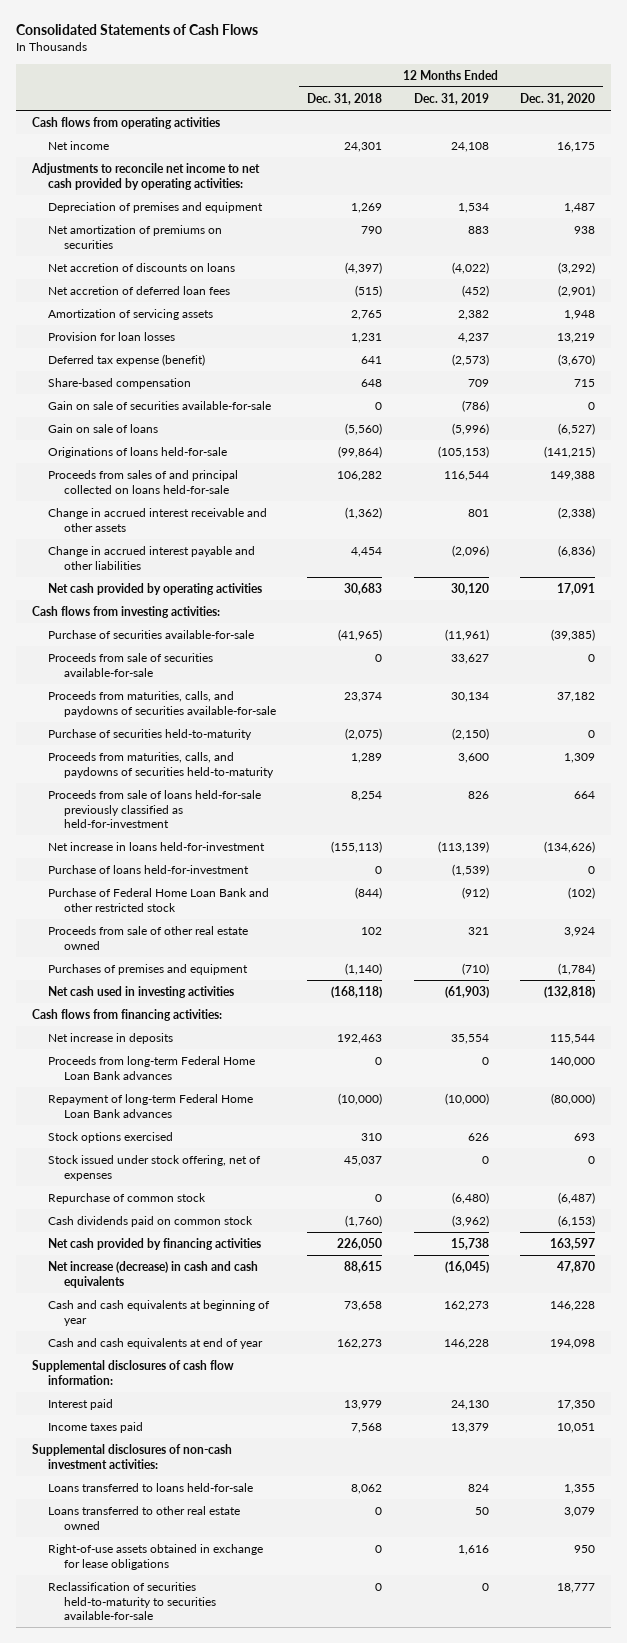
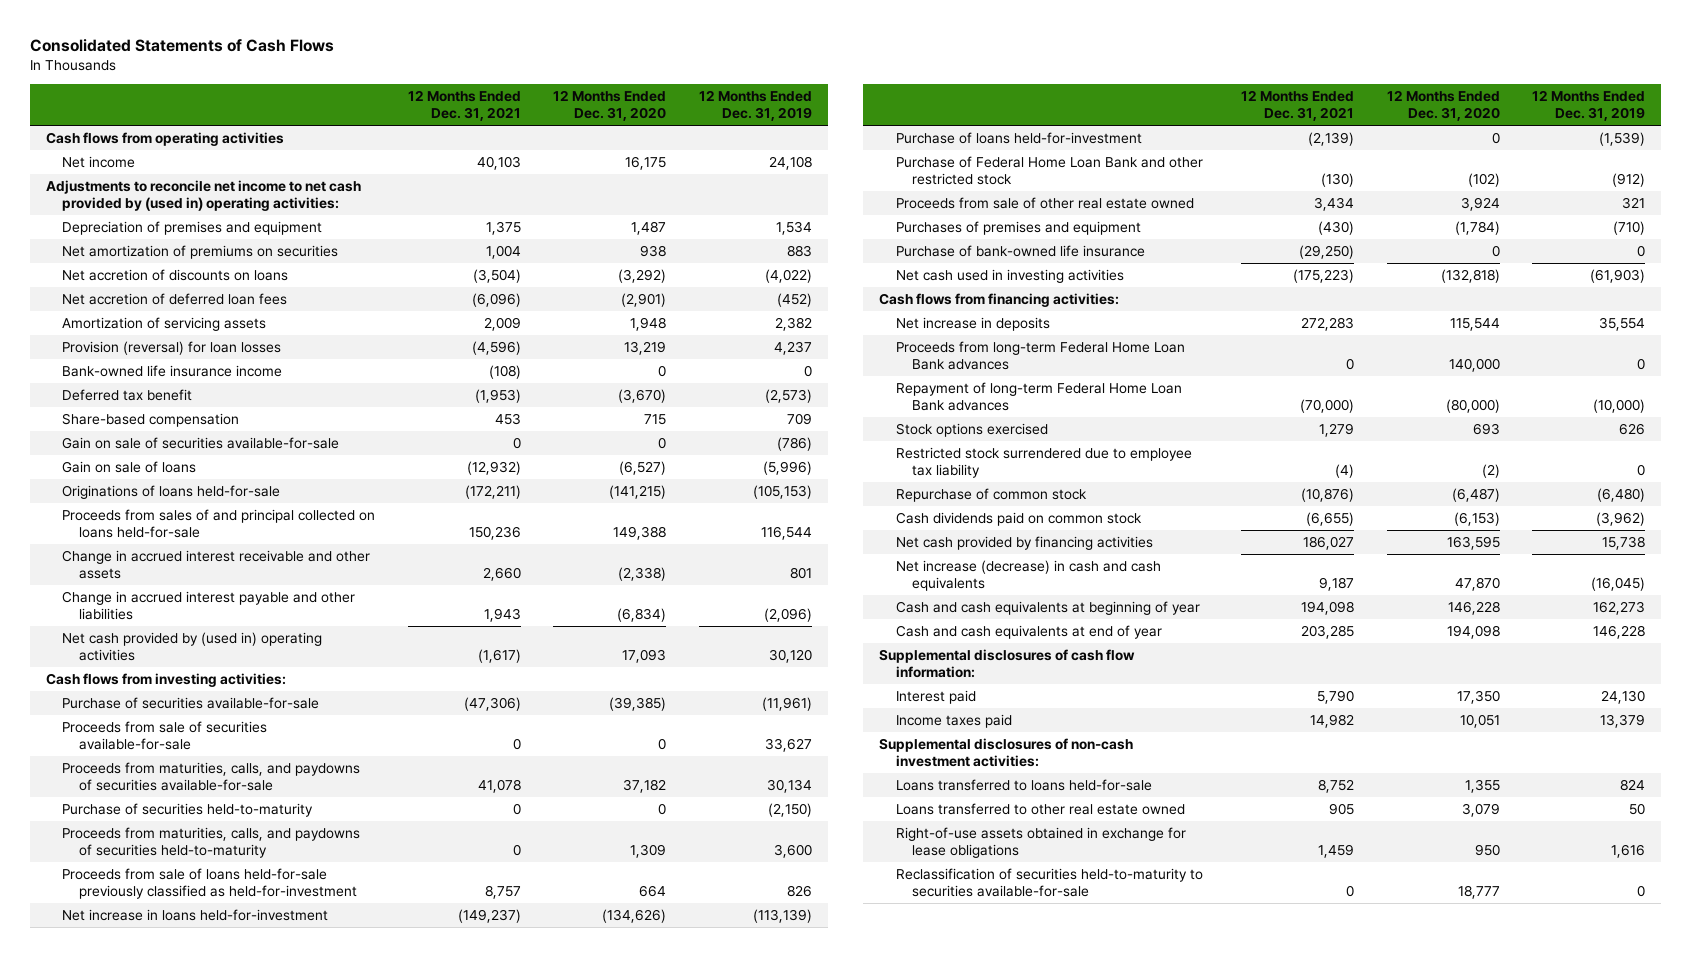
- | 12 Months Ended Dec. 31, 2018 | 12 Months Ended Dec. 31, 2019 | 12 Months Ended Dec. 31, 2020
+ | 12 Months Ended Dec. 31, 2021 | 12 Months Ended Dec. 31, 2020 | 12 Months Ended Dec. 31, 2019
- Adjustments to reconcile net income to net cash provided by operating activities:
+ Adjustments to reconcile net income to net cash provided by (used in) operating activities:
- Provision for loan losses | 1,231 | 4,237 | 13,219
- Deferred tax expense (benefit) | 641 | (2,573) | (3,670)
+ Provision (reversal) for loan losses | (4,596) | 13,219 | 4,237
+ Bank-owned life insurance income | (108) | 0 | 0
+ Deferred tax benefit | (1,953) | (3,670) | (2,573)
- Change in accrued interest payable and other liabilities | 4,454 | (2,096) | (6,836)
- Net cash provided by operating activities | 30,683 | 30,120 | 17,091
+ Change in accrued interest payable and other liabilities | 1,943 | (6,834) | (2,096)
+ Net cash provided by (used in) operating activities | (1,617) | 17,093 | 30,120
+ Purchase of bank-owned life insurance | (29,250) | 0 | 0
- Stock issued under stock offering, net of expenses | 45,037 | 0 | 0
+ Restricted stock surrendered due to employee tax liability | (4) | (2) | 0
- Net cash provided by financing activities | 226,050 | 15,738 | 163,597
+ Net cash provided by financing activities | 186,027 | 163,595 | 15,738

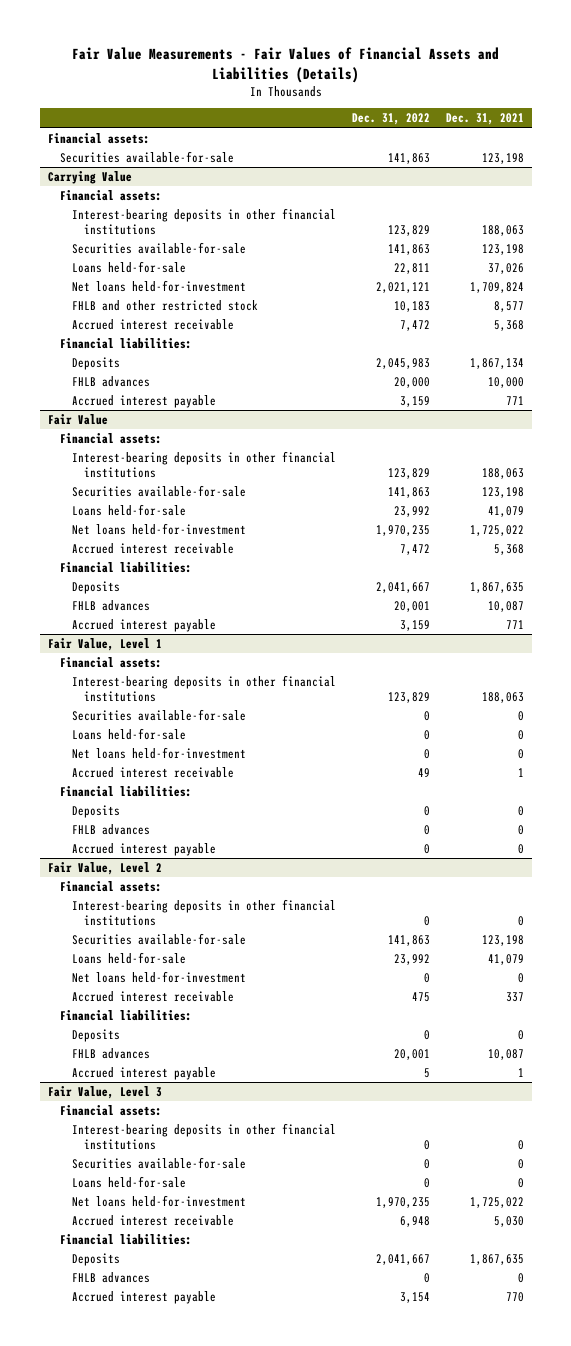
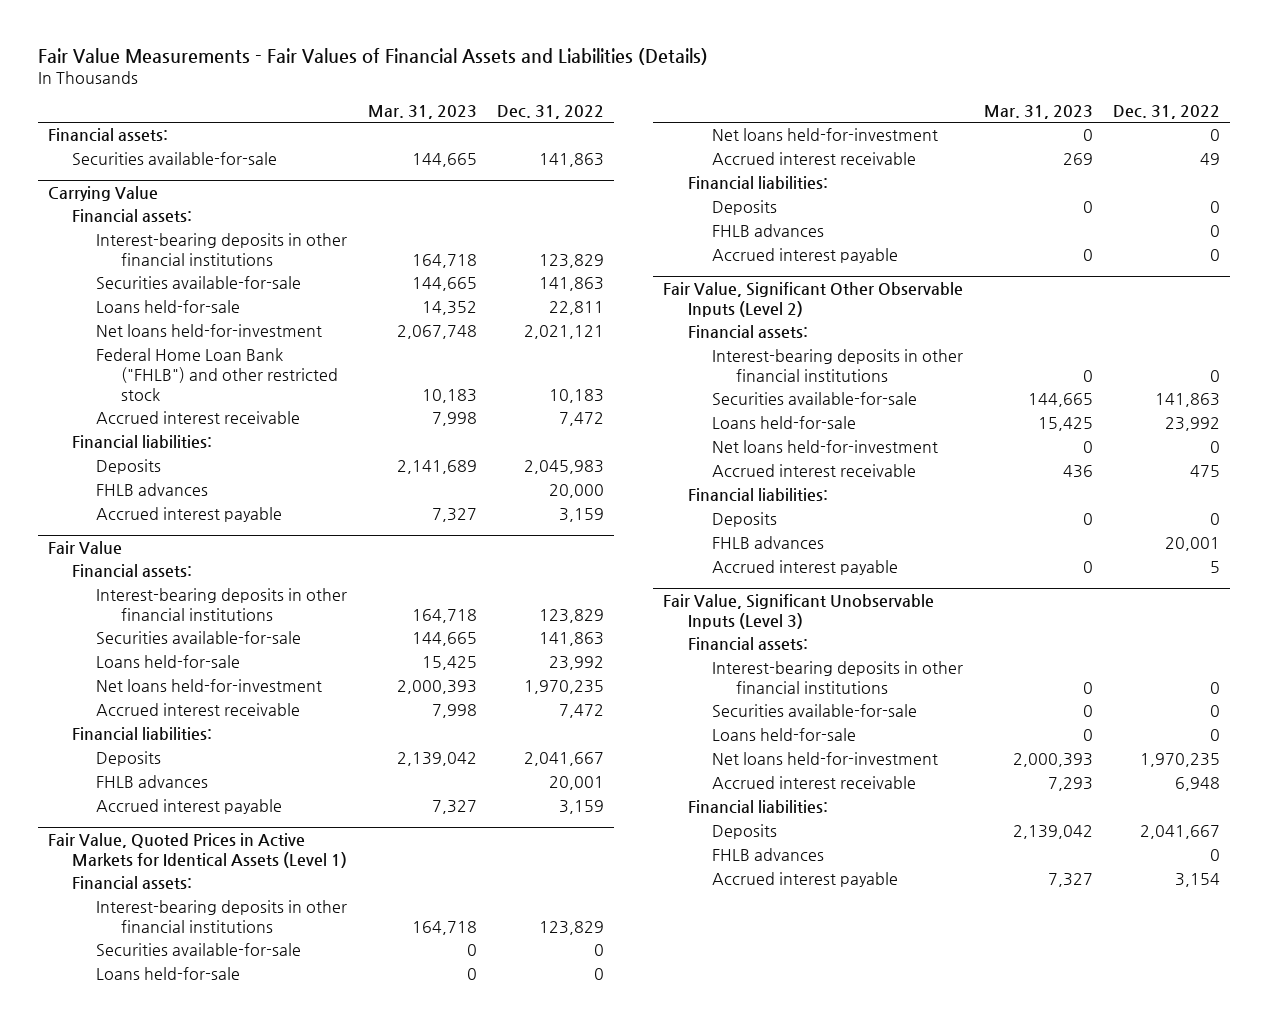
- | Dec. 31, 2022 | Dec. 31, 2021
+ | Mar. 31, 2023 | Dec. 31, 2022
@ Carrying Value
- FHLB and other restricted stock | 10,183 | 8,577
+ Federal Home Loan Bank ("FHLB") and other restricted stock | 10,183 | 10,183
- Fair Value, Level 1
+ Fair Value, Quoted Prices in Active Markets for Identical Assets (Level 1)
- Fair Value, Level 2
+ Fair Value, Significant Other Observable Inputs (Level 2)
- Fair Value, Level 3
+ Fair Value, Significant Unobservable Inputs (Level 3)

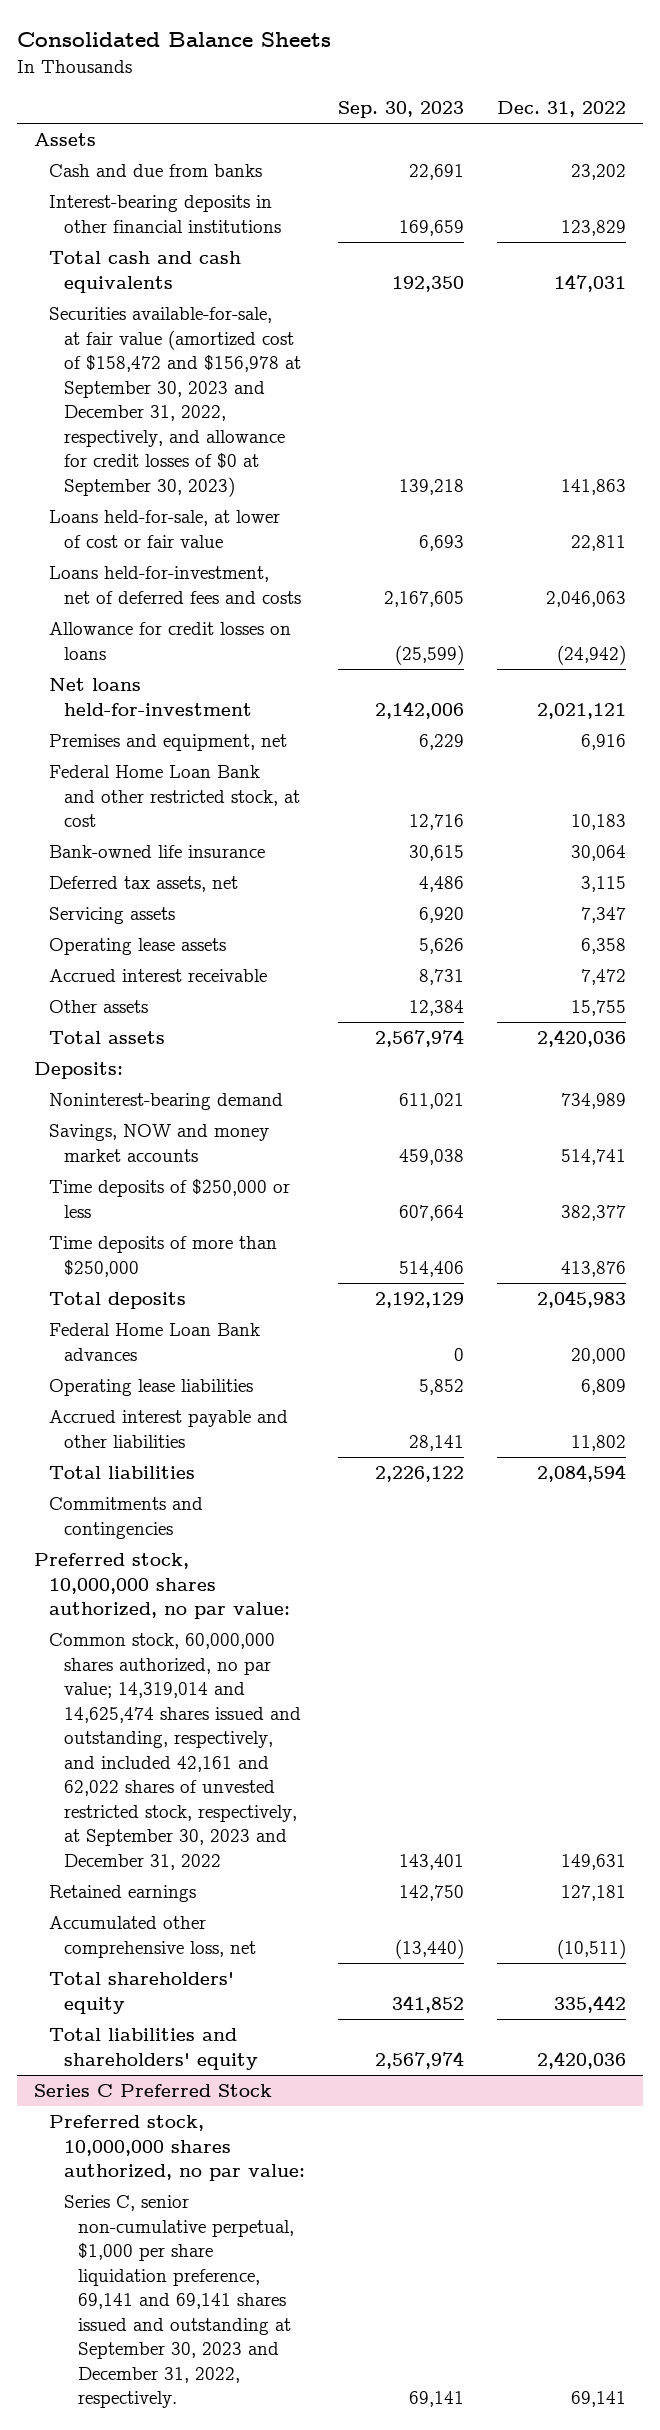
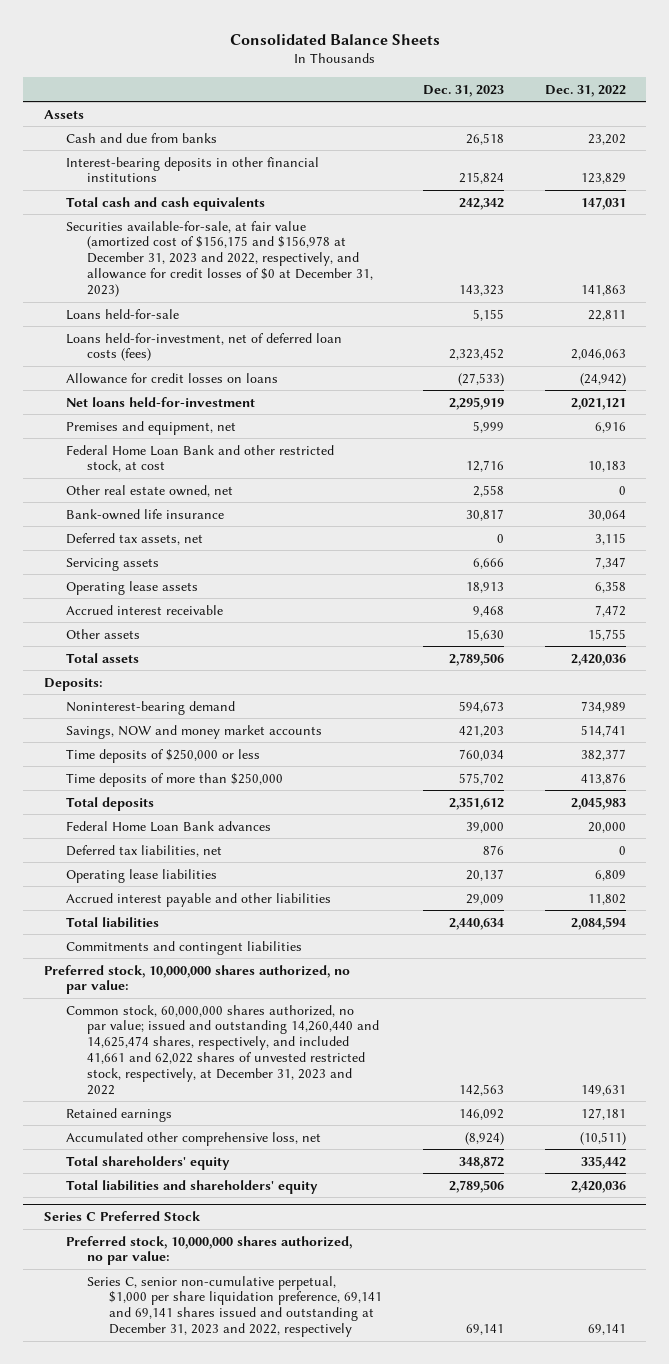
- | Sep. 30, 2023 | Dec. 31, 2022
+ | Dec. 31, 2023 | Dec. 31, 2022
- Securities available-for-sale, at fair value (amortized cost of $158,472 and $156,978 at September 30, 2023 and December 31, 2022, respectively, and allowance for credit losses of $0 at September 30, 2023) | 139,218 | 141,863
- Loans held-for-sale, at lower of cost or fair value | 6,693 | 22,811
- Loans held-for-investment, net of deferred fees and costs | 2,167,605 | 2,046,063
+ Securities available-for-sale, at fair value (amortized cost of $156,175 and $156,978 at December 31, 2023 and 2022, respectively, and allowance for credit losses of $0 at December 31, 2023) | 143,323 | 141,863
+ Loans held-for-sale | 5,155 | 22,811
+ Loans held-for-investment, net of deferred loan costs (fees) | 2,323,452 | 2,046,063
+ Other real estate owned, net | 2,558 | 0
+ Deferred tax liabilities, net | 876 | 0
- Commitments and contingencies
+ Commitments and contingent liabilities
- Common stock, 60,000,000 shares authorized, no par value; 14,319,014 and 14,625,474 shares issued and outstanding, respectively, and included 42,161 and 62,022 shares of unvested restricted stock, respectively, at September 30, 2023 and December 31, 2022 | 143,401 | 149,631
+ Common stock, 60,000,000 shares authorized, no par value; issued and outstanding 14,260,440 and 14,625,474 shares, respectively, and included 41,661 and 62,022 shares of unvested restricted stock, respectively, at December 31, 2023 and 2022 | 142,563 | 149,631
@ Series C Preferred Stock
- Series C, senior non-cumulative perpetual, $1,000 per share liquidation preference, 69,141 and 69,141 shares issued and outstanding at September 30, 2023 and December 31, 2022, respectively. | 69,141 | 69,141
+ Series C, senior non-cumulative perpetual, $1,000 per share liquidation preference, 69,141 and 69,141 shares issued and outstanding at December 31, 2023 and 2022, respectively | 69,141 | 69,141

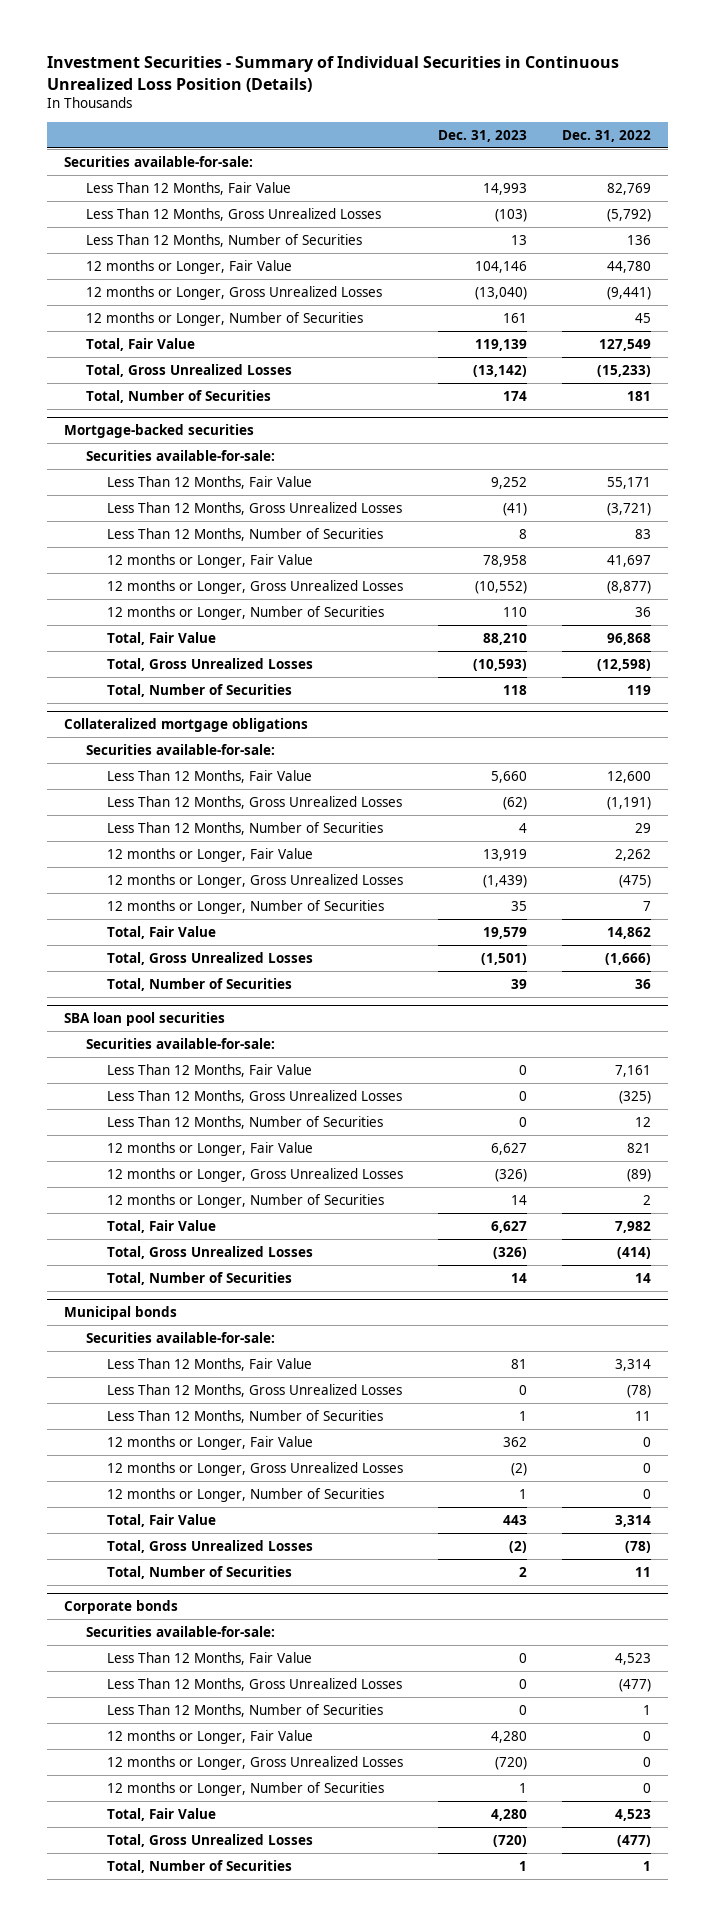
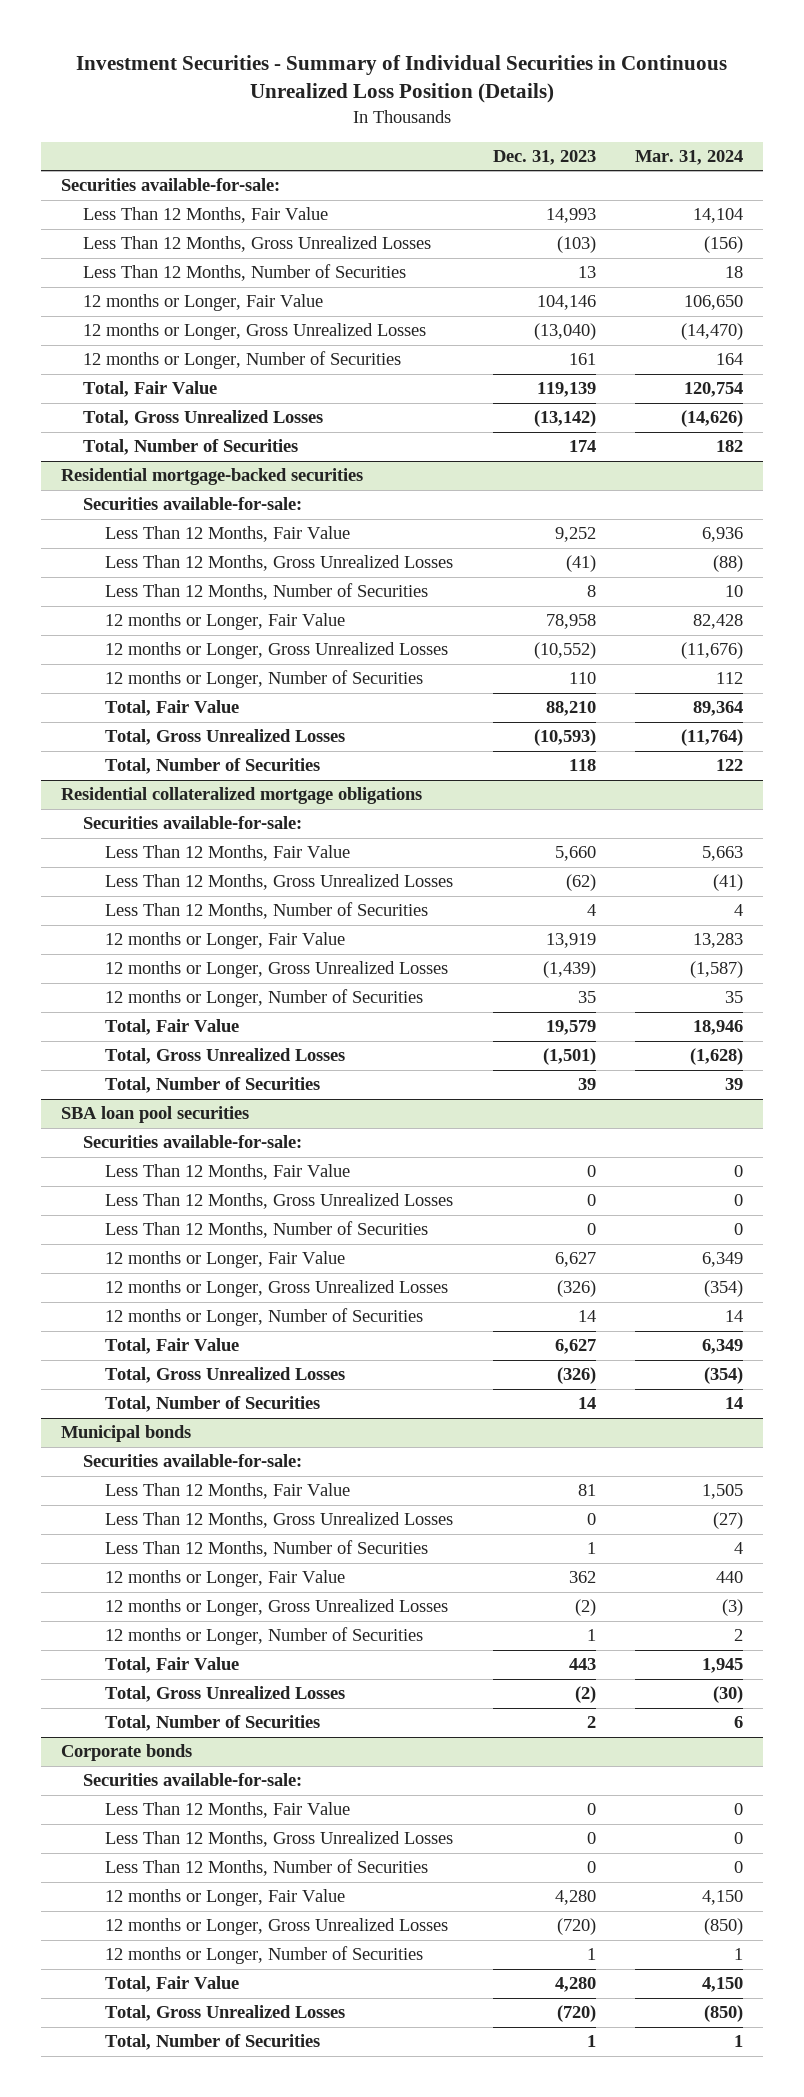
- | Dec. 31, 2023 | Dec. 31, 2022
+ | Dec. 31, 2023 | Mar. 31, 2024
- Mortgage-backed securities
+ Residential mortgage-backed securities
- Collateralized mortgage obligations
+ Residential collateralized mortgage obligations

